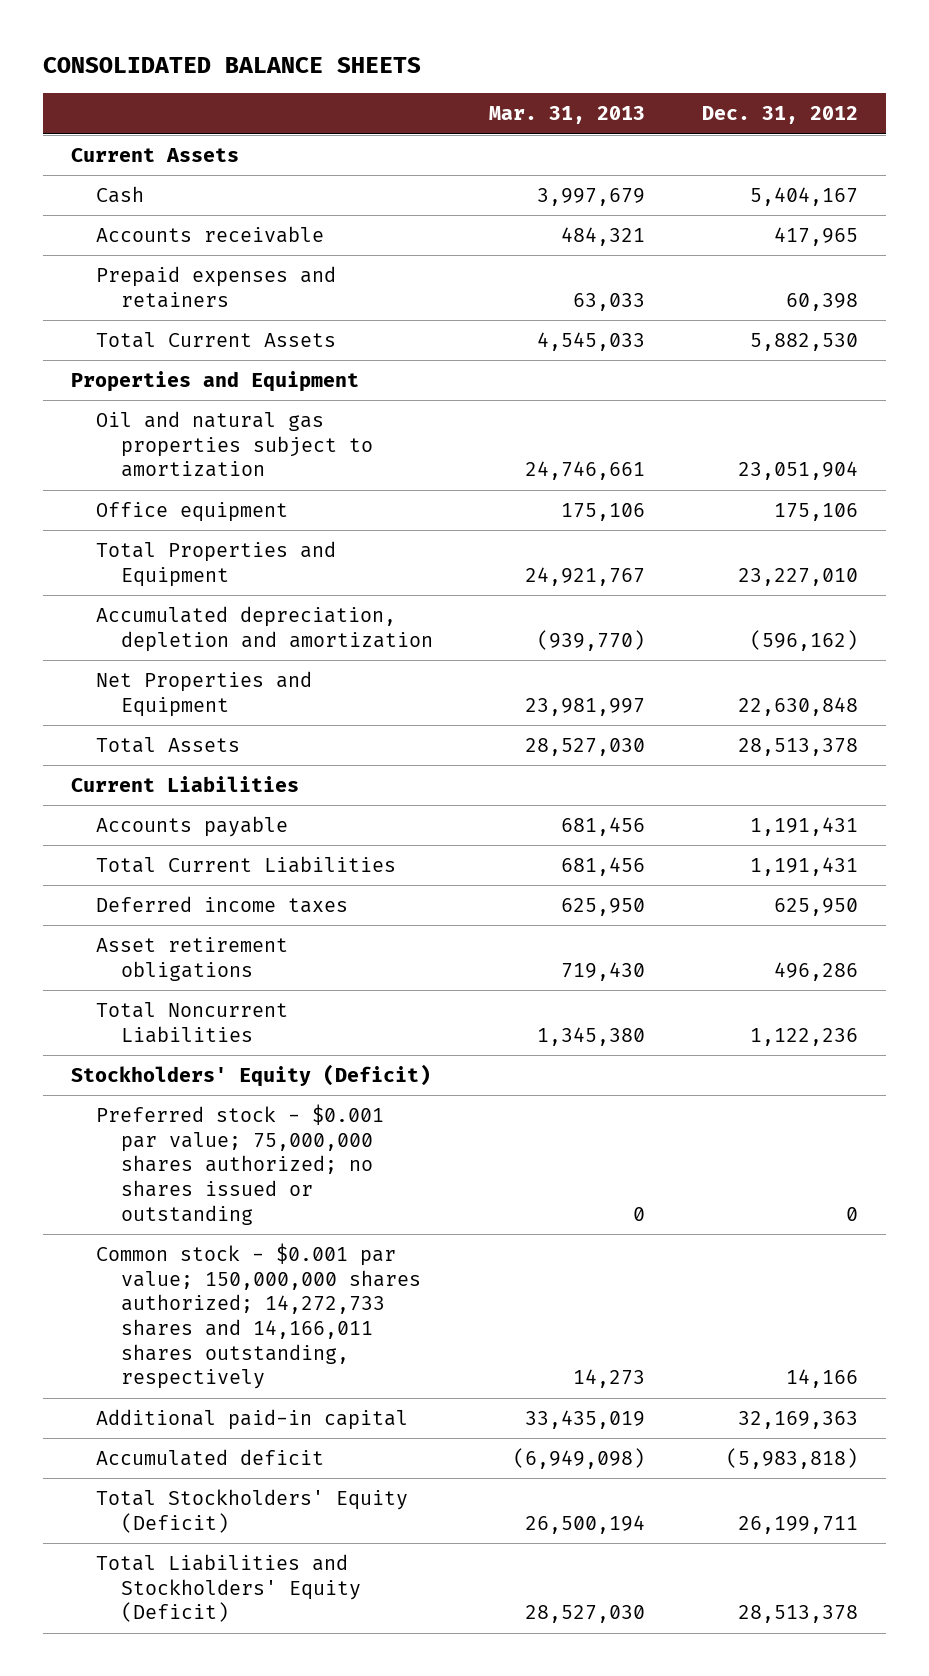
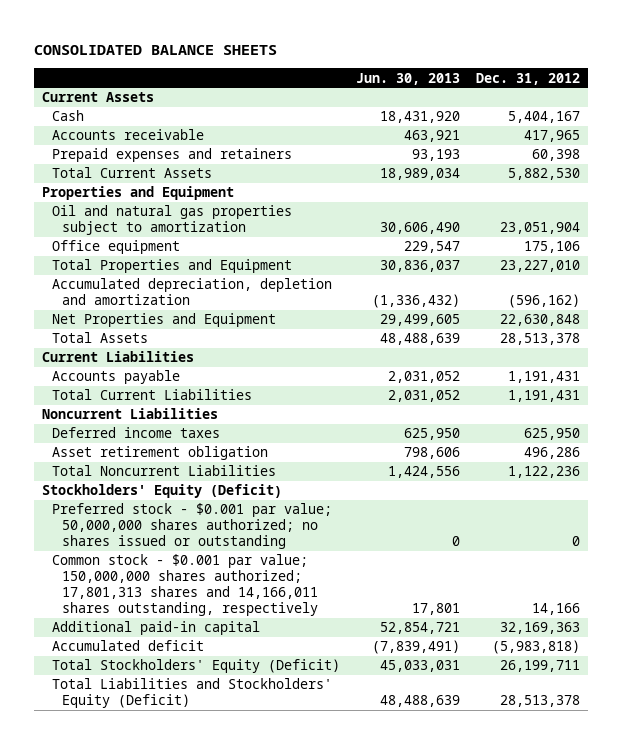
- | Mar. 31, 2013 | Dec. 31, 2012
+ | Jun. 30, 2013 | Dec. 31, 2012
+ Noncurrent Liabilities
- Asset retirement obligations | 719,430 | 496,286
+ Asset retirement obligation | 798,606 | 496,286
- Preferred stock - $0.001 par value; 75,000,000 shares authorized; no shares issued or outstanding | 0 | 0
- Common stock - $0.001 par value; 150,000,000 shares authorized; 14,272,733 shares and 14,166,011 shares outstanding, respectively | 14,273 | 14,166
+ Preferred stock - $0.001 par value; 50,000,000 shares authorized; no shares issued or outstanding | 0 | 0
+ Common stock - $0.001 par value; 150,000,000 shares authorized; 17,801,313 shares and 14,166,011 shares outstanding, respectively | 17,801 | 14,166

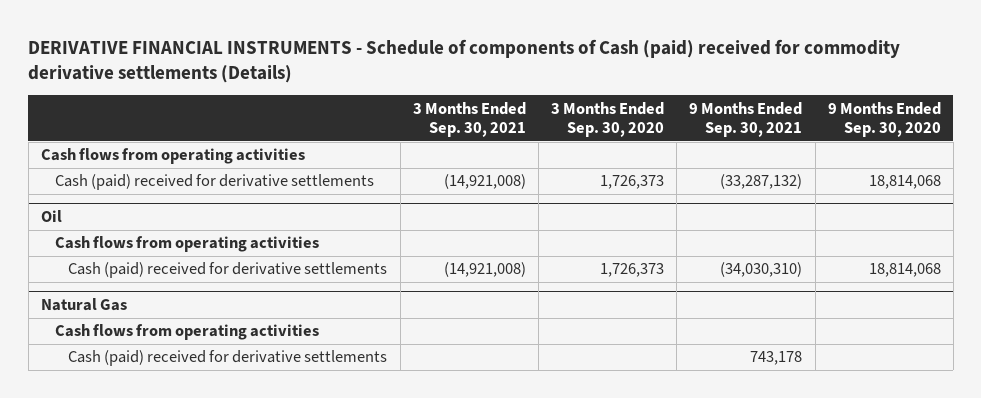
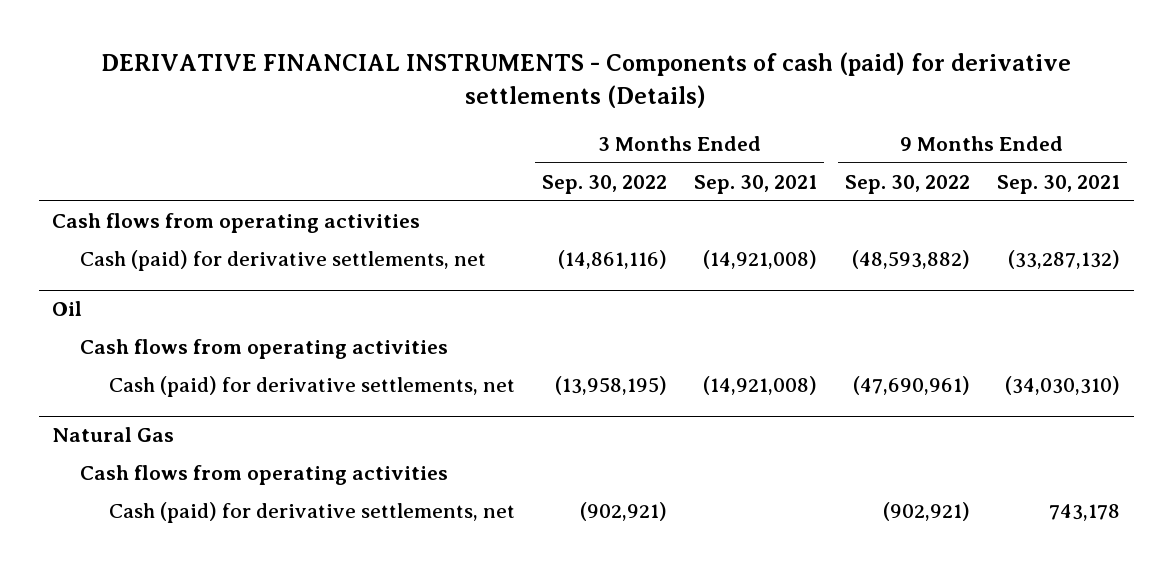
- DERIVATIVE FINANCIAL INSTRUMENTS - Schedule of components of Cash (paid) received for commodity derivative settlements (Details)
+ DERIVATIVE FINANCIAL INSTRUMENTS - Components of cash (paid) for derivative settlements (Details)
- | 3 Months Ended Sep. 30, 2021 | 3 Months Ended Sep. 30, 2020 | 9 Months Ended Sep. 30, 2021 | 9 Months Ended Sep. 30, 2020
+ | 3 Months Ended Sep. 30, 2022 | 3 Months Ended Sep. 30, 2021 | 9 Months Ended Sep. 30, 2022 | 9 Months Ended Sep. 30, 2021
- Cash (paid) received for derivative settlements | (14,921,008) | 1,726,373 | (33,287,132) | 18,814,068
+ Cash (paid) for derivative settlements, net | (14,861,116) | (14,921,008) | (48,593,882) | (33,287,132)
@ Oil
- Cash (paid) received for derivative settlements | (14,921,008) | 1,726,373 | (34,030,310) | 18,814,068
+ Cash (paid) for derivative settlements, net | (13,958,195) | (14,921,008) | (47,690,961) | (34,030,310)
@ Natural Gas
- Cash (paid) received for derivative settlements | | | 743,178 |
+ Cash (paid) for derivative settlements, net | (902,921) | | (902,921) | 743,178

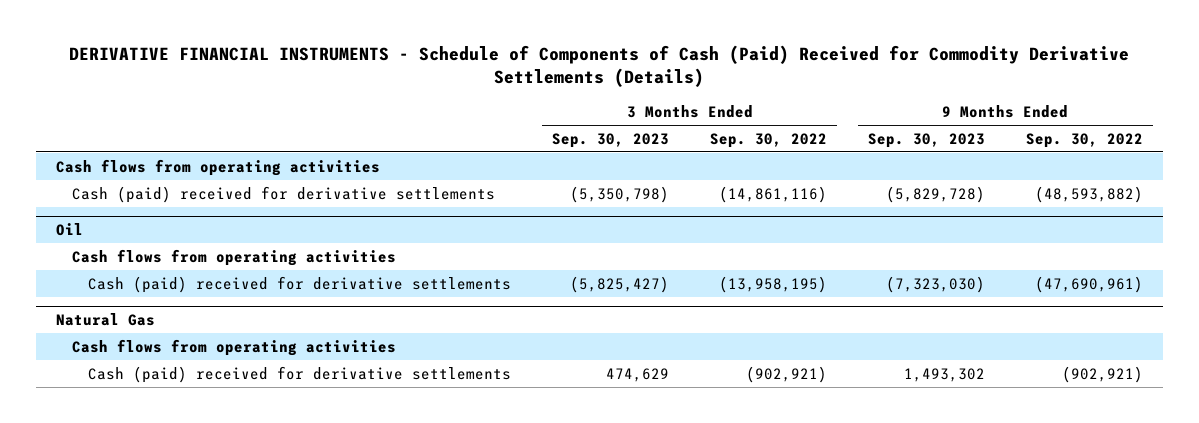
- DERIVATIVE FINANCIAL INSTRUMENTS - Components of cash (paid) for derivative settlements (Details)
+ DERIVATIVE FINANCIAL INSTRUMENTS - Schedule of Components of Cash (Paid) Received for Commodity Derivative Settlements (Details)
- | 3 Months Ended Sep. 30, 2022 | 3 Months Ended Sep. 30, 2021 | 9 Months Ended Sep. 30, 2022 | 9 Months Ended Sep. 30, 2021
+ | 3 Months Ended Sep. 30, 2023 | 3 Months Ended Sep. 30, 2022 | 9 Months Ended Sep. 30, 2023 | 9 Months Ended Sep. 30, 2022
- Cash (paid) for derivative settlements, net | (14,861,116) | (14,921,008) | (48,593,882) | (33,287,132)
+ Cash (paid) received for derivative settlements | (5,350,798) | (14,861,116) | (5,829,728) | (48,593,882)
@ Oil
- Cash (paid) for derivative settlements, net | (13,958,195) | (14,921,008) | (47,690,961) | (34,030,310)
+ Cash (paid) received for derivative settlements | (5,825,427) | (13,958,195) | (7,323,030) | (47,690,961)
@ Natural Gas
- Cash (paid) for derivative settlements, net | (902,921) | | (902,921) | 743,178
+ Cash (paid) received for derivative settlements | 474,629 | (902,921) | 1,493,302 | (902,921)

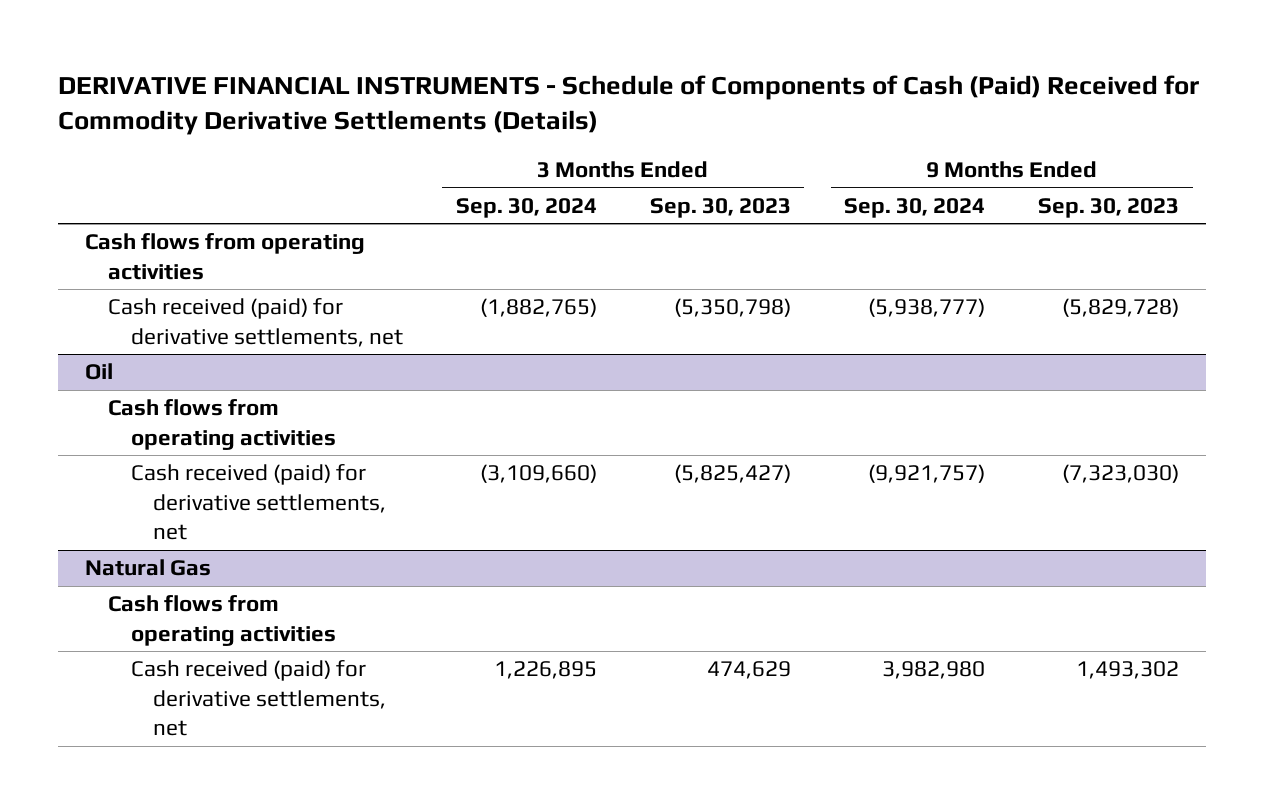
- | 3 Months Ended Sep. 30, 2023 | 3 Months Ended Sep. 30, 2022 | 9 Months Ended Sep. 30, 2023 | 9 Months Ended Sep. 30, 2022
+ | 3 Months Ended Sep. 30, 2024 | 3 Months Ended Sep. 30, 2023 | 9 Months Ended Sep. 30, 2024 | 9 Months Ended Sep. 30, 2023
- Cash (paid) received for derivative settlements | (5,350,798) | (14,861,116) | (5,829,728) | (48,593,882)
+ Cash received (paid) for derivative settlements, net | (1,882,765) | (5,350,798) | (5,938,777) | (5,829,728)
@ Oil
- Cash (paid) received for derivative settlements | (5,825,427) | (13,958,195) | (7,323,030) | (47,690,961)
+ Cash received (paid) for derivative settlements, net | (3,109,660) | (5,825,427) | (9,921,757) | (7,323,030)
@ Natural Gas
- Cash (paid) received for derivative settlements | 474,629 | (902,921) | 1,493,302 | (902,921)
+ Cash received (paid) for derivative settlements, net | 1,226,895 | 474,629 | 3,982,980 | 1,493,302

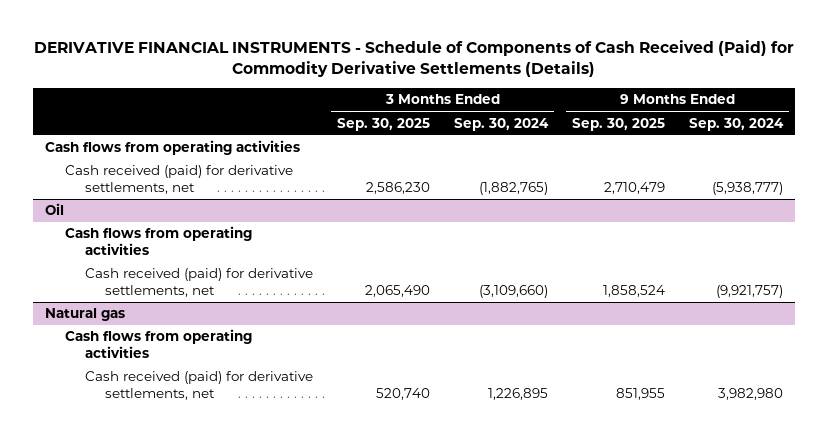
- DERIVATIVE FINANCIAL INSTRUMENTS - Schedule of Components of Cash (Paid) Received for Commodity Derivative Settlements (Details)
+ DERIVATIVE FINANCIAL INSTRUMENTS - Schedule of Components of Cash Received (Paid) for Commodity Derivative Settlements (Details)
- | 3 Months Ended Sep. 30, 2024 | 3 Months Ended Sep. 30, 2023 | 9 Months Ended Sep. 30, 2024 | 9 Months Ended Sep. 30, 2023
+ | 3 Months Ended Sep. 30, 2025 | 3 Months Ended Sep. 30, 2024 | 9 Months Ended Sep. 30, 2025 | 9 Months Ended Sep. 30, 2024
- Natural Gas
+ Natural gas

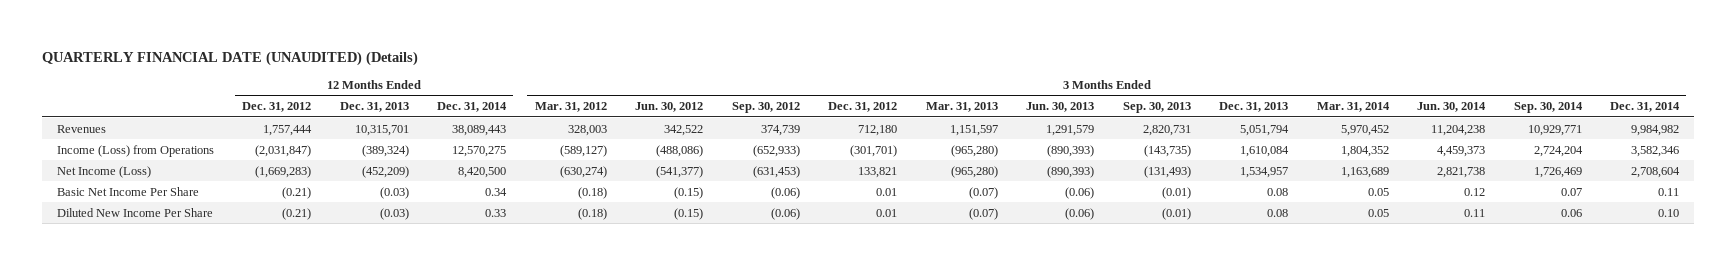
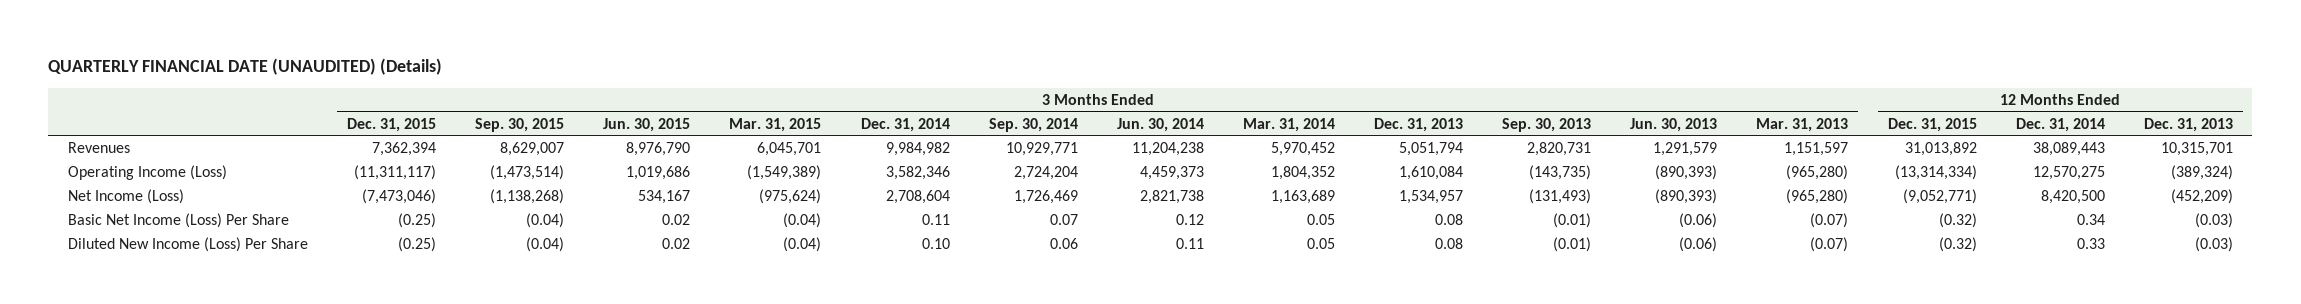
- | 12 Months Ended Dec. 31, 2012 | 12 Months Ended Dec. 31, 2013 | 12 Months Ended Dec. 31, 2014 | 3 Months Ended Mar. 31, 2012 | 3 Months Ended Jun. 30, 2012 | 3 Months Ended Sep. 30, 2012 | 3 Months Ended Dec. 31, 2012 | 3 Months Ended Mar. 31, 2013 | 3 Months Ended Jun. 30, 2013 | 3 Months Ended Sep. 30, 2013 | 3 Months Ended Dec. 31, 2013 | 3 Months Ended Mar. 31, 2014 | 3 Months Ended Jun. 30, 2014 | 3 Months Ended Sep. 30, 2014 | 3 Months Ended Dec. 31, 2014
+ | 3 Months Ended Dec. 31, 2015 | 3 Months Ended Sep. 30, 2015 | 3 Months Ended Jun. 30, 2015 | 3 Months Ended Mar. 31, 2015 | 3 Months Ended Dec. 31, 2014 | 3 Months Ended Sep. 30, 2014 | 3 Months Ended Jun. 30, 2014 | 3 Months Ended Mar. 31, 2014 | 3 Months Ended Dec. 31, 2013 | 3 Months Ended Sep. 30, 2013 | 3 Months Ended Jun. 30, 2013 | 3 Months Ended Mar. 31, 2013 | 12 Months Ended Dec. 31, 2015 | 12 Months Ended Dec. 31, 2014 | 12 Months Ended Dec. 31, 2013
- Income (Loss) from Operations | (2,031,847) | (389,324) | 12,570,275 | (589,127) | (488,086) | (652,933) | (301,701) | (965,280) | (890,393) | (143,735) | 1,610,084 | 1,804,352 | 4,459,373 | 2,724,204 | 3,582,346
+ Operating Income (Loss) | (11,311,117) | (1,473,514) | 1,019,686 | (1,549,389) | 3,582,346 | 2,724,204 | 4,459,373 | 1,804,352 | 1,610,084 | (143,735) | (890,393) | (965,280) | (13,314,334) | 12,570,275 | (389,324)
- Basic Net Income Per Share | (0.21) | (0.03) | 0.34 | (0.18) | (0.15) | (0.06) | 0.01 | (0.07) | (0.06) | (0.01) | 0.08 | 0.05 | 0.12 | 0.07 | 0.11
- Diluted New Income Per Share | (0.21) | (0.03) | 0.33 | (0.18) | (0.15) | (0.06) | 0.01 | (0.07) | (0.06) | (0.01) | 0.08 | 0.05 | 0.11 | 0.06 | 0.10
+ Basic Net Income (Loss) Per Share | (0.25) | (0.04) | 0.02 | (0.04) | 0.11 | 0.07 | 0.12 | 0.05 | 0.08 | (0.01) | (0.06) | (0.07) | (0.32) | 0.34 | (0.03)
+ Diluted New Income (Loss) Per Share | (0.25) | (0.04) | 0.02 | (0.04) | 0.10 | 0.06 | 0.11 | 0.05 | 0.08 | (0.01) | (0.06) | (0.07) | (0.32) | 0.33 | (0.03)

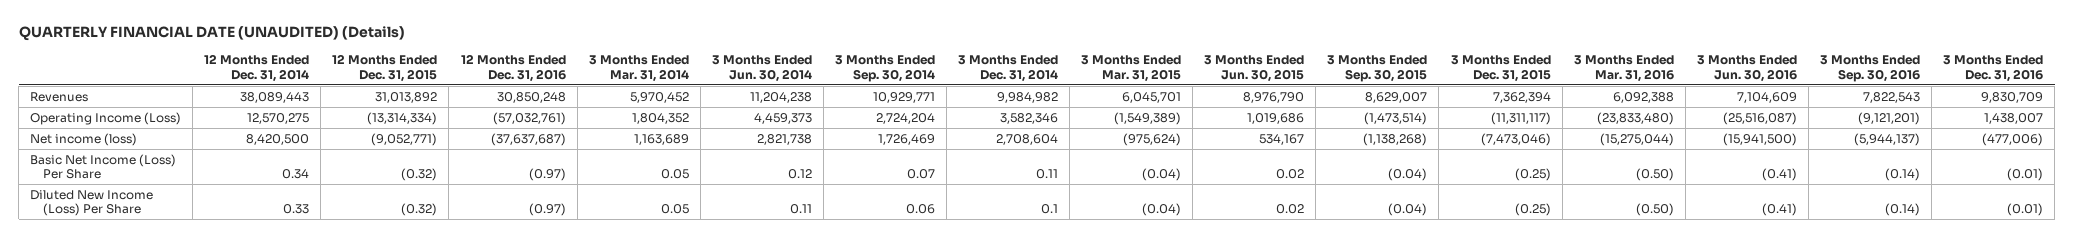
- | 3 Months Ended Dec. 31, 2015 | 3 Months Ended Sep. 30, 2015 | 3 Months Ended Jun. 30, 2015 | 3 Months Ended Mar. 31, 2015 | 3 Months Ended Dec. 31, 2014 | 3 Months Ended Sep. 30, 2014 | 3 Months Ended Jun. 30, 2014 | 3 Months Ended Mar. 31, 2014 | 3 Months Ended Dec. 31, 2013 | 3 Months Ended Sep. 30, 2013 | 3 Months Ended Jun. 30, 2013 | 3 Months Ended Mar. 31, 2013 | 12 Months Ended Dec. 31, 2015 | 12 Months Ended Dec. 31, 2014 | 12 Months Ended Dec. 31, 2013
+ | 12 Months Ended Dec. 31, 2014 | 12 Months Ended Dec. 31, 2015 | 12 Months Ended Dec. 31, 2016 | 3 Months Ended Mar. 31, 2014 | 3 Months Ended Jun. 30, 2014 | 3 Months Ended Sep. 30, 2014 | 3 Months Ended Dec. 31, 2014 | 3 Months Ended Mar. 31, 2015 | 3 Months Ended Jun. 30, 2015 | 3 Months Ended Sep. 30, 2015 | 3 Months Ended Dec. 31, 2015 | 3 Months Ended Mar. 31, 2016 | 3 Months Ended Jun. 30, 2016 | 3 Months Ended Sep. 30, 2016 | 3 Months Ended Dec. 31, 2016
- Net Income (Loss) | (7,473,046) | (1,138,268) | 534,167 | (975,624) | 2,708,604 | 1,726,469 | 2,821,738 | 1,163,689 | 1,534,957 | (131,493) | (890,393) | (965,280) | (9,052,771) | 8,420,500 | (452,209)
+ Net income (loss) | 8,420,500 | (9,052,771) | (37,637,687) | 1,163,689 | 2,821,738 | 1,726,469 | 2,708,604 | (975,624) | 534,167 | (1,138,268) | (7,473,046) | (15,275,044) | (15,941,500) | (5,944,137) | (477,006)
- Diluted New Income (Loss) Per Share | (0.25) | (0.04) | 0.02 | (0.04) | 0.10 | 0.06 | 0.11 | 0.05 | 0.08 | (0.01) | (0.06) | (0.07) | (0.32) | 0.33 | (0.03)
+ Diluted New Income (Loss) Per Share | 0.33 | (0.32) | (0.97) | 0.05 | 0.11 | 0.06 | 0.1 | (0.04) | 0.02 | (0.04) | (0.25) | (0.50) | (0.41) | (0.14) | (0.01)

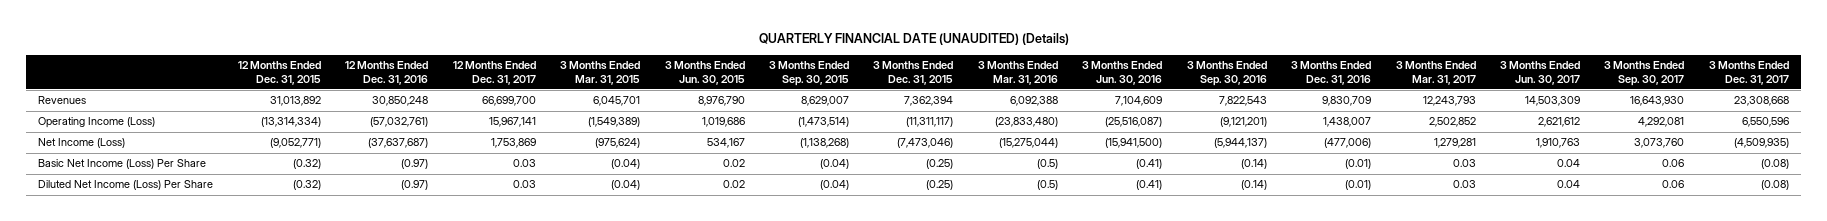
- | 12 Months Ended Dec. 31, 2014 | 12 Months Ended Dec. 31, 2015 | 12 Months Ended Dec. 31, 2016 | 3 Months Ended Mar. 31, 2014 | 3 Months Ended Jun. 30, 2014 | 3 Months Ended Sep. 30, 2014 | 3 Months Ended Dec. 31, 2014 | 3 Months Ended Mar. 31, 2015 | 3 Months Ended Jun. 30, 2015 | 3 Months Ended Sep. 30, 2015 | 3 Months Ended Dec. 31, 2015 | 3 Months Ended Mar. 31, 2016 | 3 Months Ended Jun. 30, 2016 | 3 Months Ended Sep. 30, 2016 | 3 Months Ended Dec. 31, 2016
+ | 12 Months Ended Dec. 31, 2015 | 12 Months Ended Dec. 31, 2016 | 12 Months Ended Dec. 31, 2017 | 3 Months Ended Mar. 31, 2015 | 3 Months Ended Jun. 30, 2015 | 3 Months Ended Sep. 30, 2015 | 3 Months Ended Dec. 31, 2015 | 3 Months Ended Mar. 31, 2016 | 3 Months Ended Jun. 30, 2016 | 3 Months Ended Sep. 30, 2016 | 3 Months Ended Dec. 31, 2016 | 3 Months Ended Mar. 31, 2017 | 3 Months Ended Jun. 30, 2017 | 3 Months Ended Sep. 30, 2017 | 3 Months Ended Dec. 31, 2017
- Net income (loss) | 8,420,500 | (9,052,771) | (37,637,687) | 1,163,689 | 2,821,738 | 1,726,469 | 2,708,604 | (975,624) | 534,167 | (1,138,268) | (7,473,046) | (15,275,044) | (15,941,500) | (5,944,137) | (477,006)
- Basic Net Income (Loss) Per Share | 0.34 | (0.32) | (0.97) | 0.05 | 0.12 | 0.07 | 0.11 | (0.04) | 0.02 | (0.04) | (0.25) | (0.50) | (0.41) | (0.14) | (0.01)
- Diluted New Income (Loss) Per Share | 0.33 | (0.32) | (0.97) | 0.05 | 0.11 | 0.06 | 0.1 | (0.04) | 0.02 | (0.04) | (0.25) | (0.50) | (0.41) | (0.14) | (0.01)
+ Net Income (Loss) | (9,052,771) | (37,637,687) | 1,753,869 | (975,624) | 534,167 | (1,138,268) | (7,473,046) | (15,275,044) | (15,941,500) | (5,944,137) | (477,006) | 1,279,281 | 1,910,763 | 3,073,760 | (4,509,935)
+ Basic Net Income (Loss) Per Share | (0.32) | (0.97) | 0.03 | (0.04) | 0.02 | (0.04) | (0.25) | (0.5) | (0.41) | (0.14) | (0.01) | 0.03 | 0.04 | 0.06 | (0.08)
+ Diluted Net Income (Loss) Per Share | (0.32) | (0.97) | 0.03 | (0.04) | 0.02 | (0.04) | (0.25) | (0.5) | (0.41) | (0.14) | (0.01) | 0.03 | 0.04 | 0.06 | (0.08)

